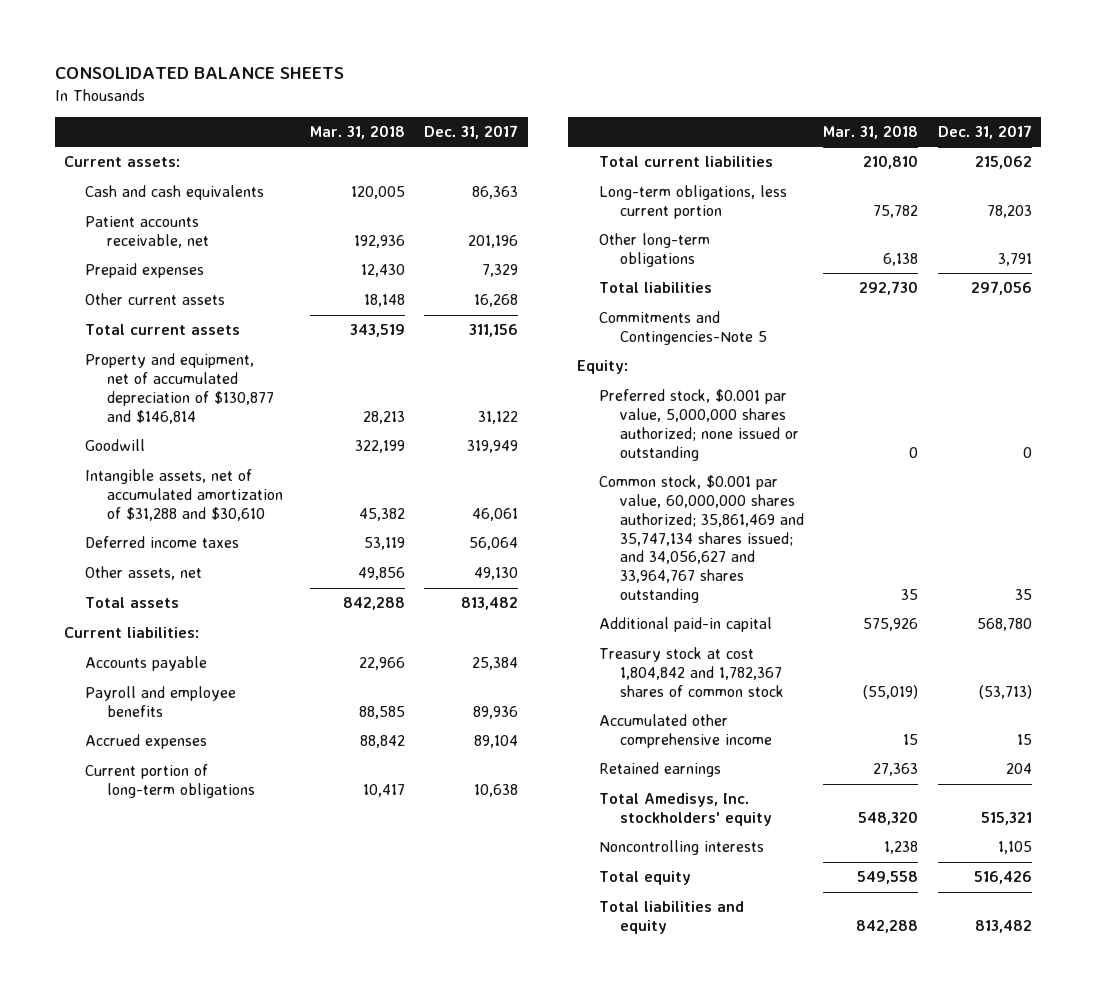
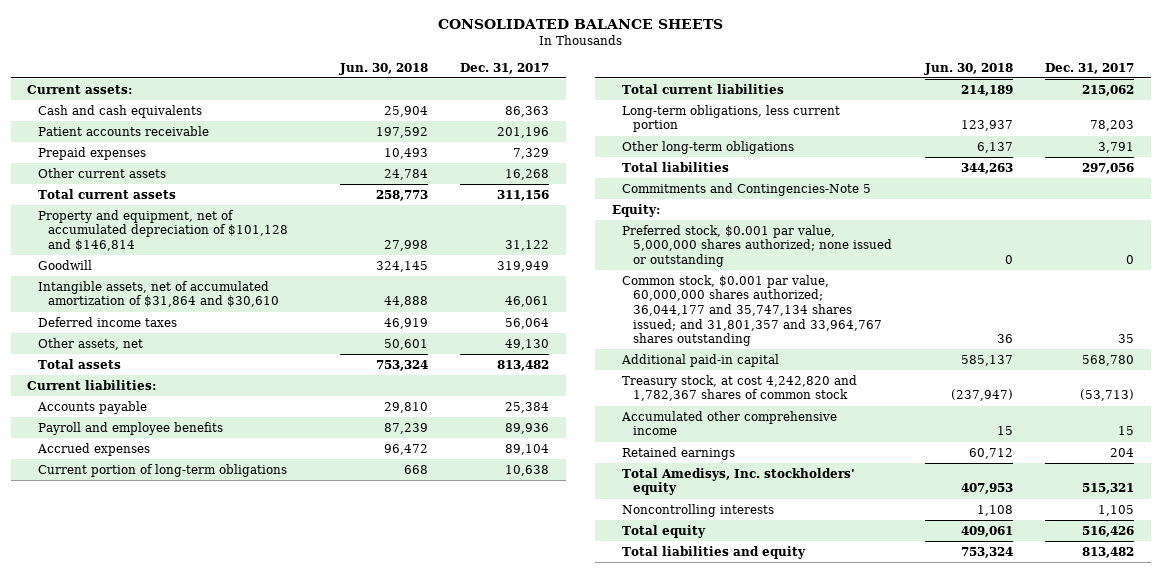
- | Mar. 31, 2018 | Dec. 31, 2017
+ | Jun. 30, 2018 | Dec. 31, 2017
- Patient accounts receivable, net | 192,936 | 201,196
+ Patient accounts receivable | 197,592 | 201,196
- Property and equipment, net of accumulated depreciation of $130,877 and $146,814 | 28,213 | 31,122
+ Property and equipment, net of accumulated depreciation of $101,128 and $146,814 | 27,998 | 31,122
- Intangible assets, net of accumulated amortization of $31,288 and $30,610 | 45,382 | 46,061
+ Intangible assets, net of accumulated amortization of $31,864 and $30,610 | 44,888 | 46,061
- Common stock, $0.001 par value, 60,000,000 shares authorized; 35,861,469 and 35,747,134 shares issued; and 34,056,627 and 33,964,767 shares outstanding | 35 | 35
+ Common stock, $0.001 par value, 60,000,000 shares authorized; 36,044,177 and 35,747,134 shares issued; and 31,801,357 and 33,964,767 shares outstanding | 36 | 35
- Treasury stock at cost 1,804,842 and 1,782,367 shares of common stock | (55,019) | (53,713)
+ Treasury stock, at cost 4,242,820 and 1,782,367 shares of common stock | (237,947) | (53,713)

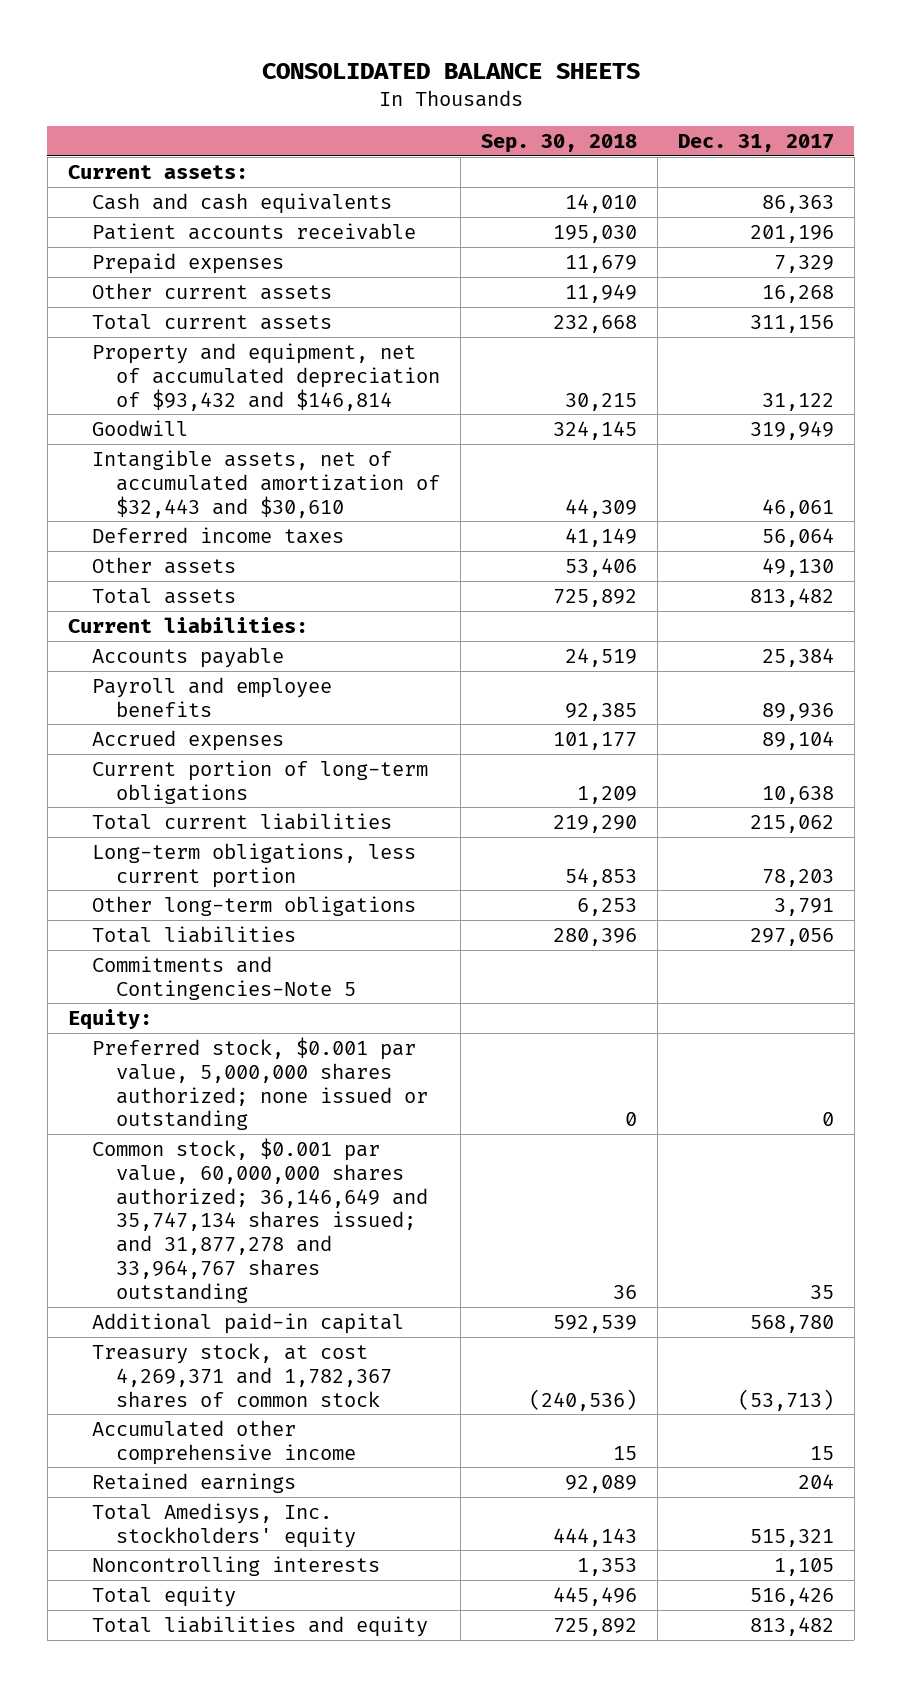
- | Jun. 30, 2018 | Dec. 31, 2017
+ | Sep. 30, 2018 | Dec. 31, 2017
- Property and equipment, net of accumulated depreciation of $101,128 and $146,814 | 27,998 | 31,122
+ Property and equipment, net of accumulated depreciation of $93,432 and $146,814 | 30,215 | 31,122
- Intangible assets, net of accumulated amortization of $31,864 and $30,610 | 44,888 | 46,061
+ Intangible assets, net of accumulated amortization of $32,443 and $30,610 | 44,309 | 46,061
- Other assets, net | 50,601 | 49,130
+ Other assets | 53,406 | 49,130
- Common stock, $0.001 par value, 60,000,000 shares authorized; 36,044,177 and 35,747,134 shares issued; and 31,801,357 and 33,964,767 shares outstanding | 36 | 35
+ Common stock, $0.001 par value, 60,000,000 shares authorized; 36,146,649 and 35,747,134 shares issued; and 31,877,278 and 33,964,767 shares outstanding | 36 | 35
- Treasury stock, at cost 4,242,820 and 1,782,367 shares of common stock | (237,947) | (53,713)
+ Treasury stock, at cost 4,269,371 and 1,782,367 shares of common stock | (240,536) | (53,713)

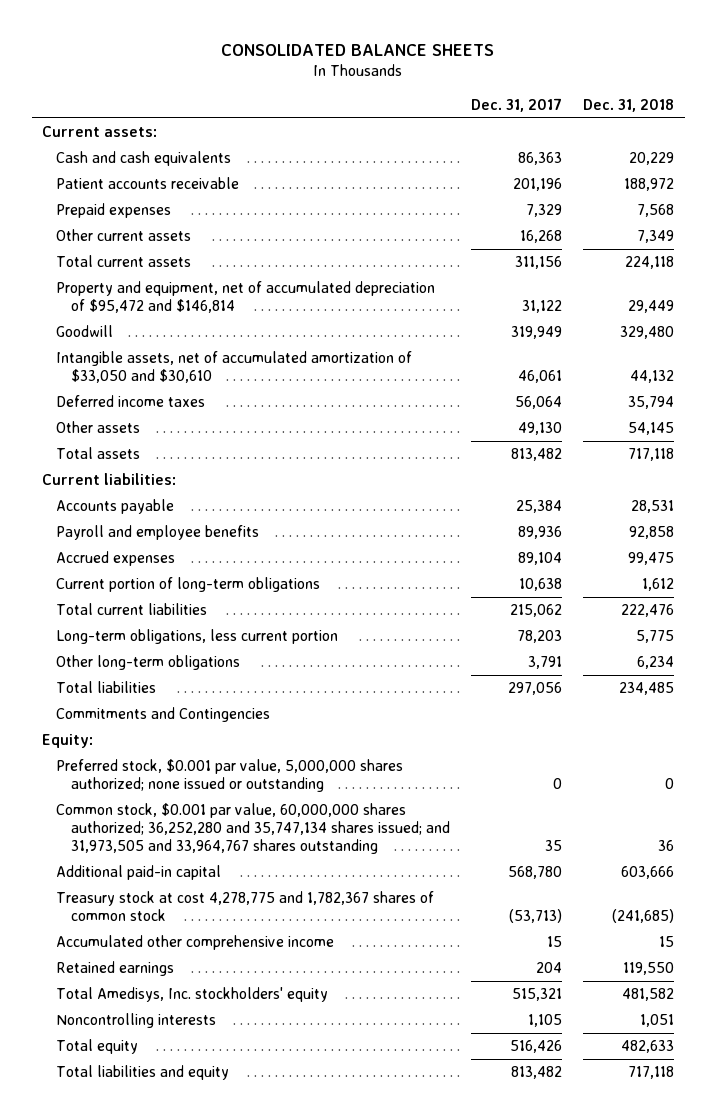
- | Sep. 30, 2018 | Dec. 31, 2017
+ | Dec. 31, 2017 | Dec. 31, 2018
- Property and equipment, net of accumulated depreciation of $93,432 and $146,814 | 30,215 | 31,122
+ Property and equipment, net of accumulated depreciation of $95,472 and $146,814 | 31,122 | 29,449
- Intangible assets, net of accumulated amortization of $32,443 and $30,610 | 44,309 | 46,061
+ Intangible assets, net of accumulated amortization of $33,050 and $30,610 | 46,061 | 44,132
- Commitments and Contingencies-Note 5
+ Commitments and Contingencies
- Common stock, $0.001 par value, 60,000,000 shares authorized; 36,146,649 and 35,747,134 shares issued; and 31,877,278 and 33,964,767 shares outstanding | 36 | 35
+ Common stock, $0.001 par value, 60,000,000 shares authorized; 36,252,280 and 35,747,134 shares issued; and 31,973,505 and 33,964,767 shares outstanding | 35 | 36
- Treasury stock, at cost 4,269,371 and 1,782,367 shares of common stock | (240,536) | (53,713)
+ Treasury stock at cost 4,278,775 and 1,782,367 shares of common stock | (53,713) | (241,685)

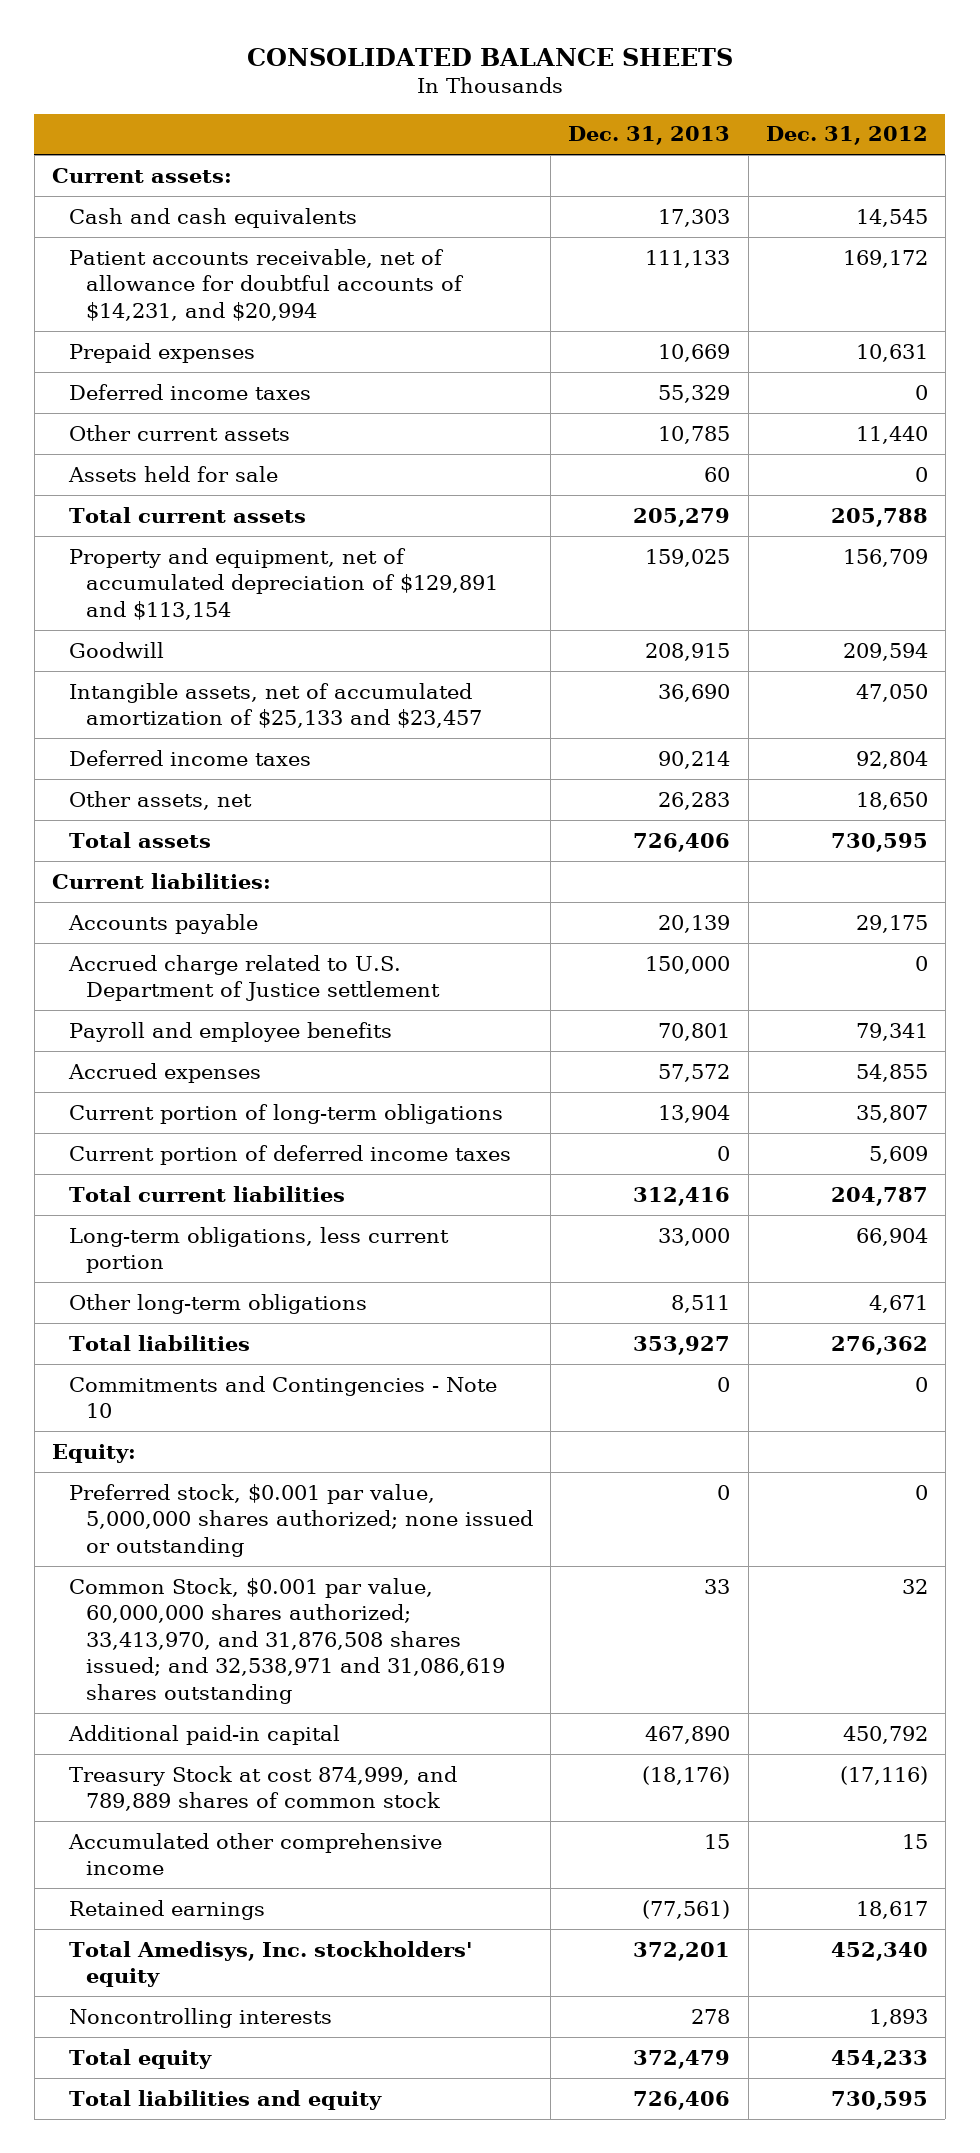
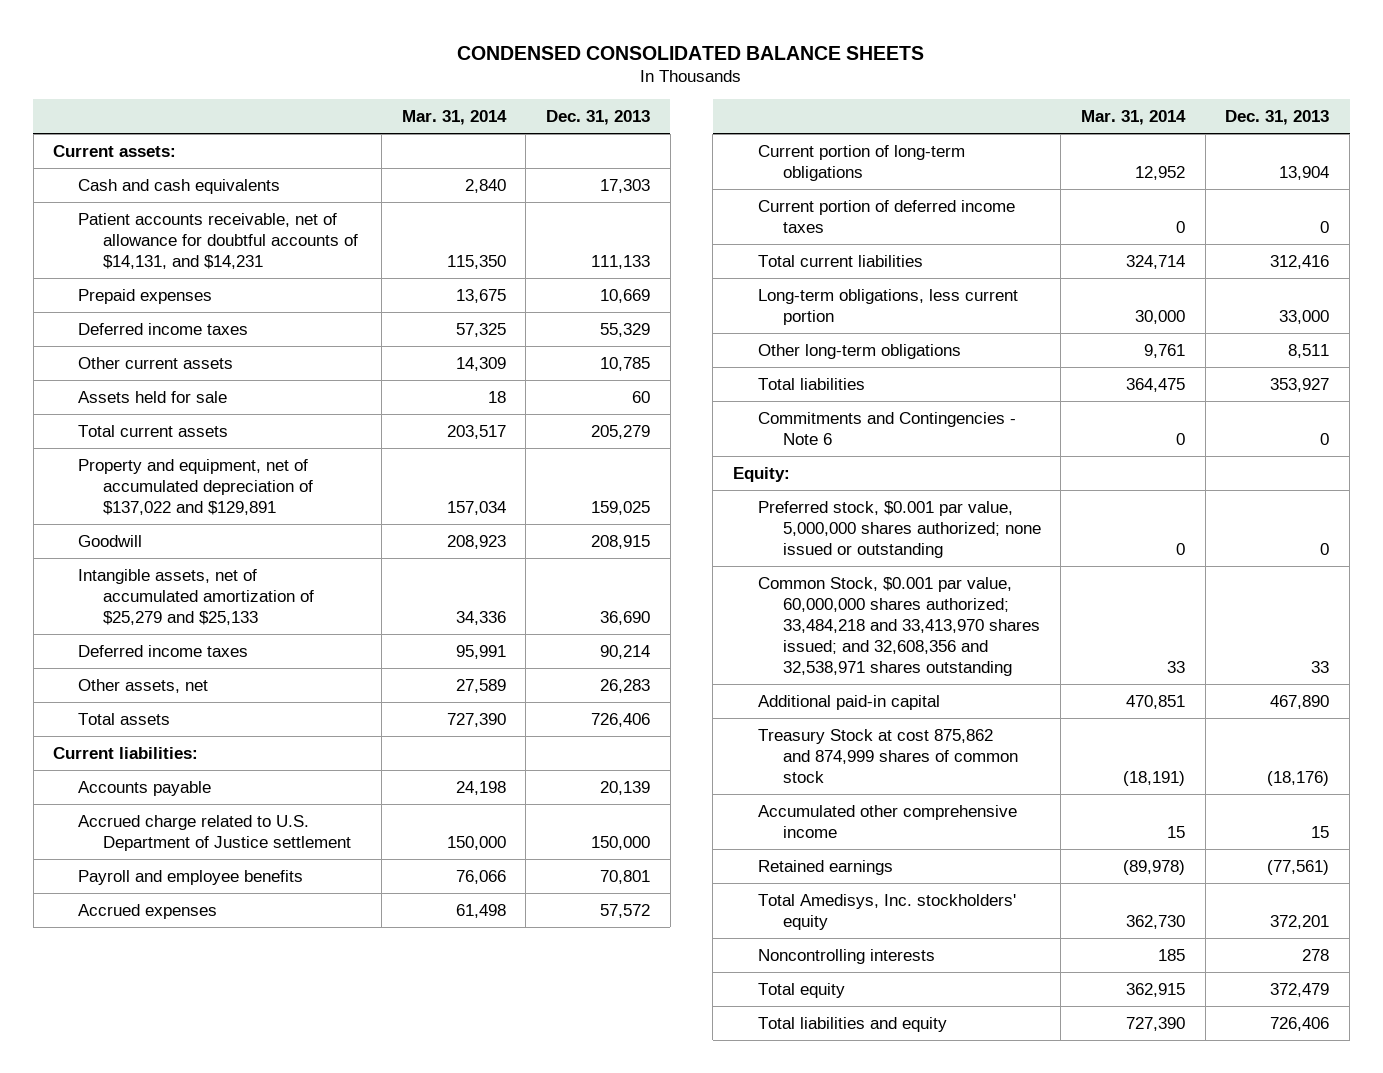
- CONSOLIDATED BALANCE SHEETS
+ CONDENSED CONSOLIDATED BALANCE SHEETS
- | Dec. 31, 2013 | Dec. 31, 2012
+ | Mar. 31, 2014 | Dec. 31, 2013
- Patient accounts receivable, net of allowance for doubtful accounts of $14,231, and $20,994 | 111,133 | 169,172
+ Patient accounts receivable, net of allowance for doubtful accounts of $14,131, and $14,231 | 115,350 | 111,133
- Property and equipment, net of accumulated depreciation of $129,891 and $113,154 | 159,025 | 156,709
+ Property and equipment, net of accumulated depreciation of $137,022 and $129,891 | 157,034 | 159,025
- Intangible assets, net of accumulated amortization of $25,133 and $23,457 | 36,690 | 47,050
+ Intangible assets, net of accumulated amortization of $25,279 and $25,133 | 34,336 | 36,690
- Commitments and Contingencies - Note 10 | 0 | 0
+ Commitments and Contingencies - Note 6 | 0 | 0
- Common Stock, $0.001 par value, 60,000,000 shares authorized; 33,413,970, and 31,876,508 shares issued; and 32,538,971 and 31,086,619 shares outstanding | 33 | 32
+ Common Stock, $0.001 par value, 60,000,000 shares authorized; 33,484,218 and 33,413,970 shares issued; and 32,608,356 and 32,538,971 shares outstanding | 33 | 33
- Treasury Stock at cost 874,999, and 789,889 shares of common stock | (18,176) | (17,116)
+ Treasury Stock at cost 875,862 and 874,999 shares of common stock | (18,191) | (18,176)

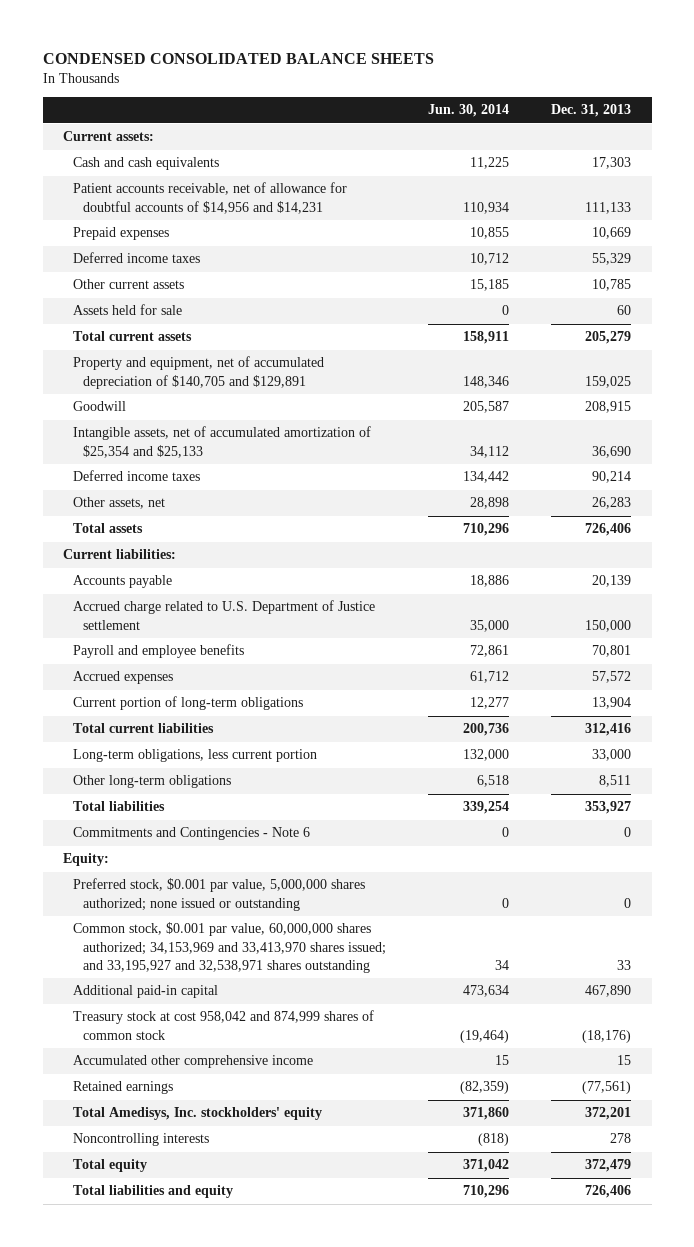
- | Mar. 31, 2014 | Dec. 31, 2013
+ | Jun. 30, 2014 | Dec. 31, 2013
- Patient accounts receivable, net of allowance for doubtful accounts of $14,131, and $14,231 | 115,350 | 111,133
+ Patient accounts receivable, net of allowance for doubtful accounts of $14,956 and $14,231 | 110,934 | 111,133
- Property and equipment, net of accumulated depreciation of $137,022 and $129,891 | 157,034 | 159,025
+ Property and equipment, net of accumulated depreciation of $140,705 and $129,891 | 148,346 | 159,025
- Intangible assets, net of accumulated amortization of $25,279 and $25,133 | 34,336 | 36,690
+ Intangible assets, net of accumulated amortization of $25,354 and $25,133 | 34,112 | 36,690
- Current portion of deferred income taxes | 0 | 0
- Common Stock, $0.001 par value, 60,000,000 shares authorized; 33,484,218 and 33,413,970 shares issued; and 32,608,356 and 32,538,971 shares outstanding | 33 | 33
+ Common stock, $0.001 par value, 60,000,000 shares authorized; 34,153,969 and 33,413,970 shares issued; and 33,195,927 and 32,538,971 shares outstanding | 34 | 33
- Treasury Stock at cost 875,862 and 874,999 shares of common stock | (18,191) | (18,176)
+ Treasury stock at cost 958,042 and 874,999 shares of common stock | (19,464) | (18,176)

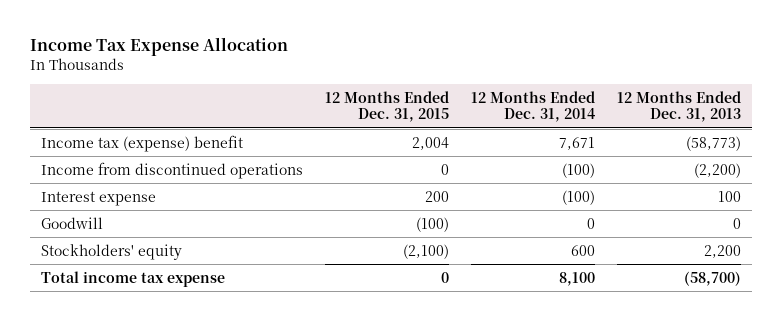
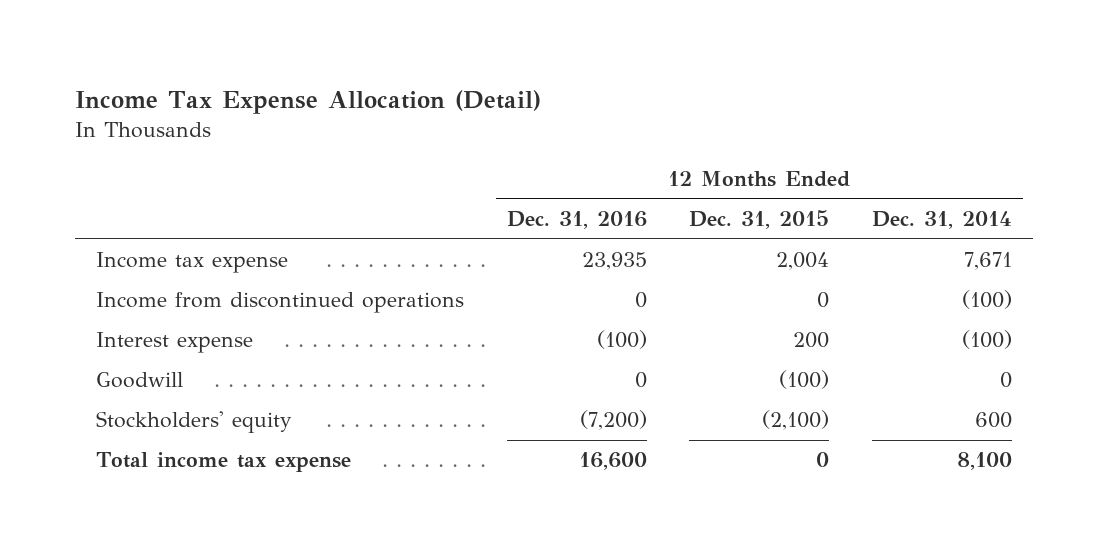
- Income Tax Expense Allocation
+ Income Tax Expense Allocation (Detail)
- | 12 Months Ended Dec. 31, 2015 | 12 Months Ended Dec. 31, 2014 | 12 Months Ended Dec. 31, 2013
+ | 12 Months Ended Dec. 31, 2016 | 12 Months Ended Dec. 31, 2015 | 12 Months Ended Dec. 31, 2014
- Income tax (expense) benefit | 2,004 | 7,671 | (58,773)
+ Income tax expense | 23,935 | 2,004 | 7,671

